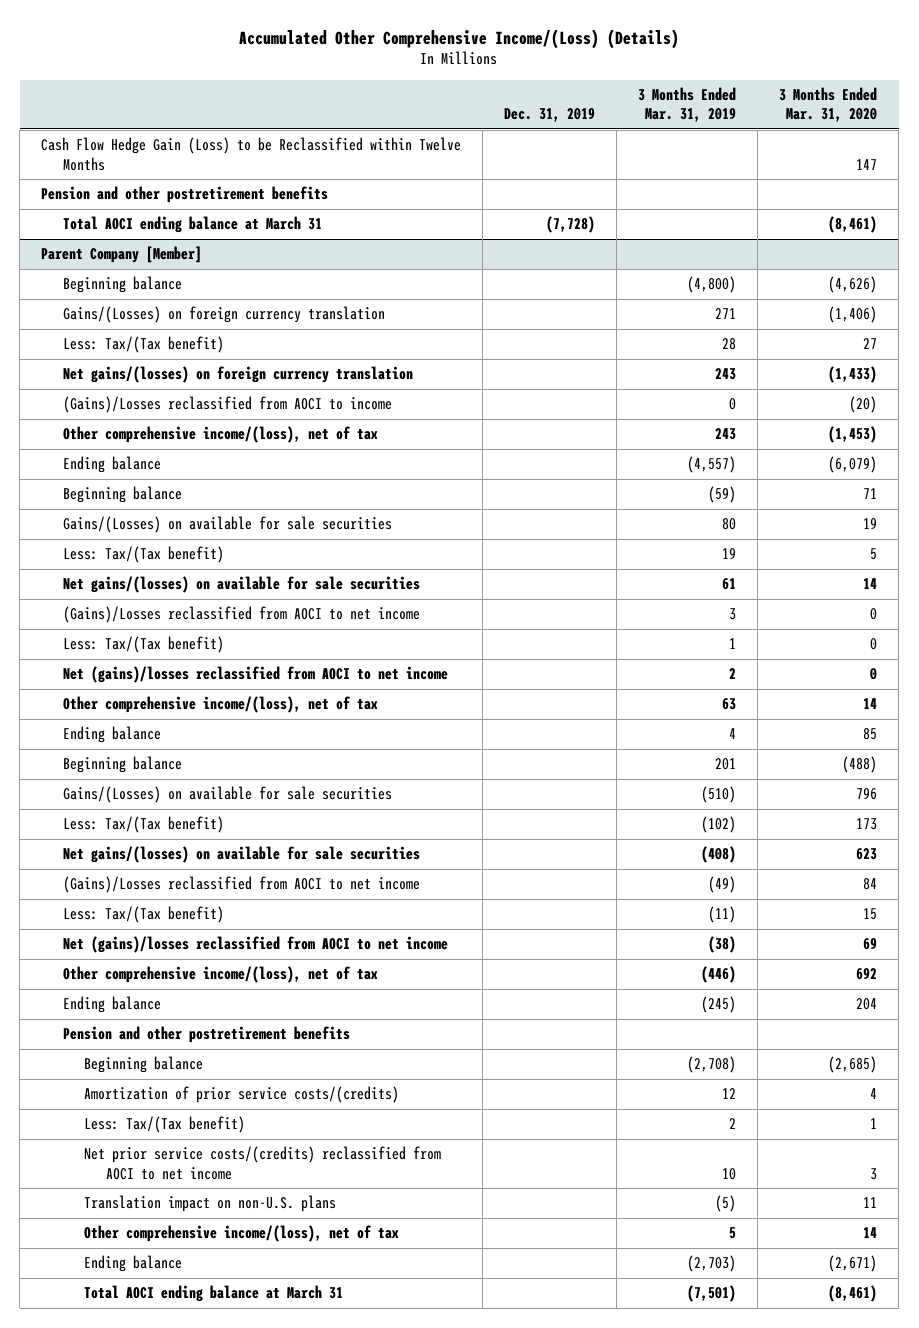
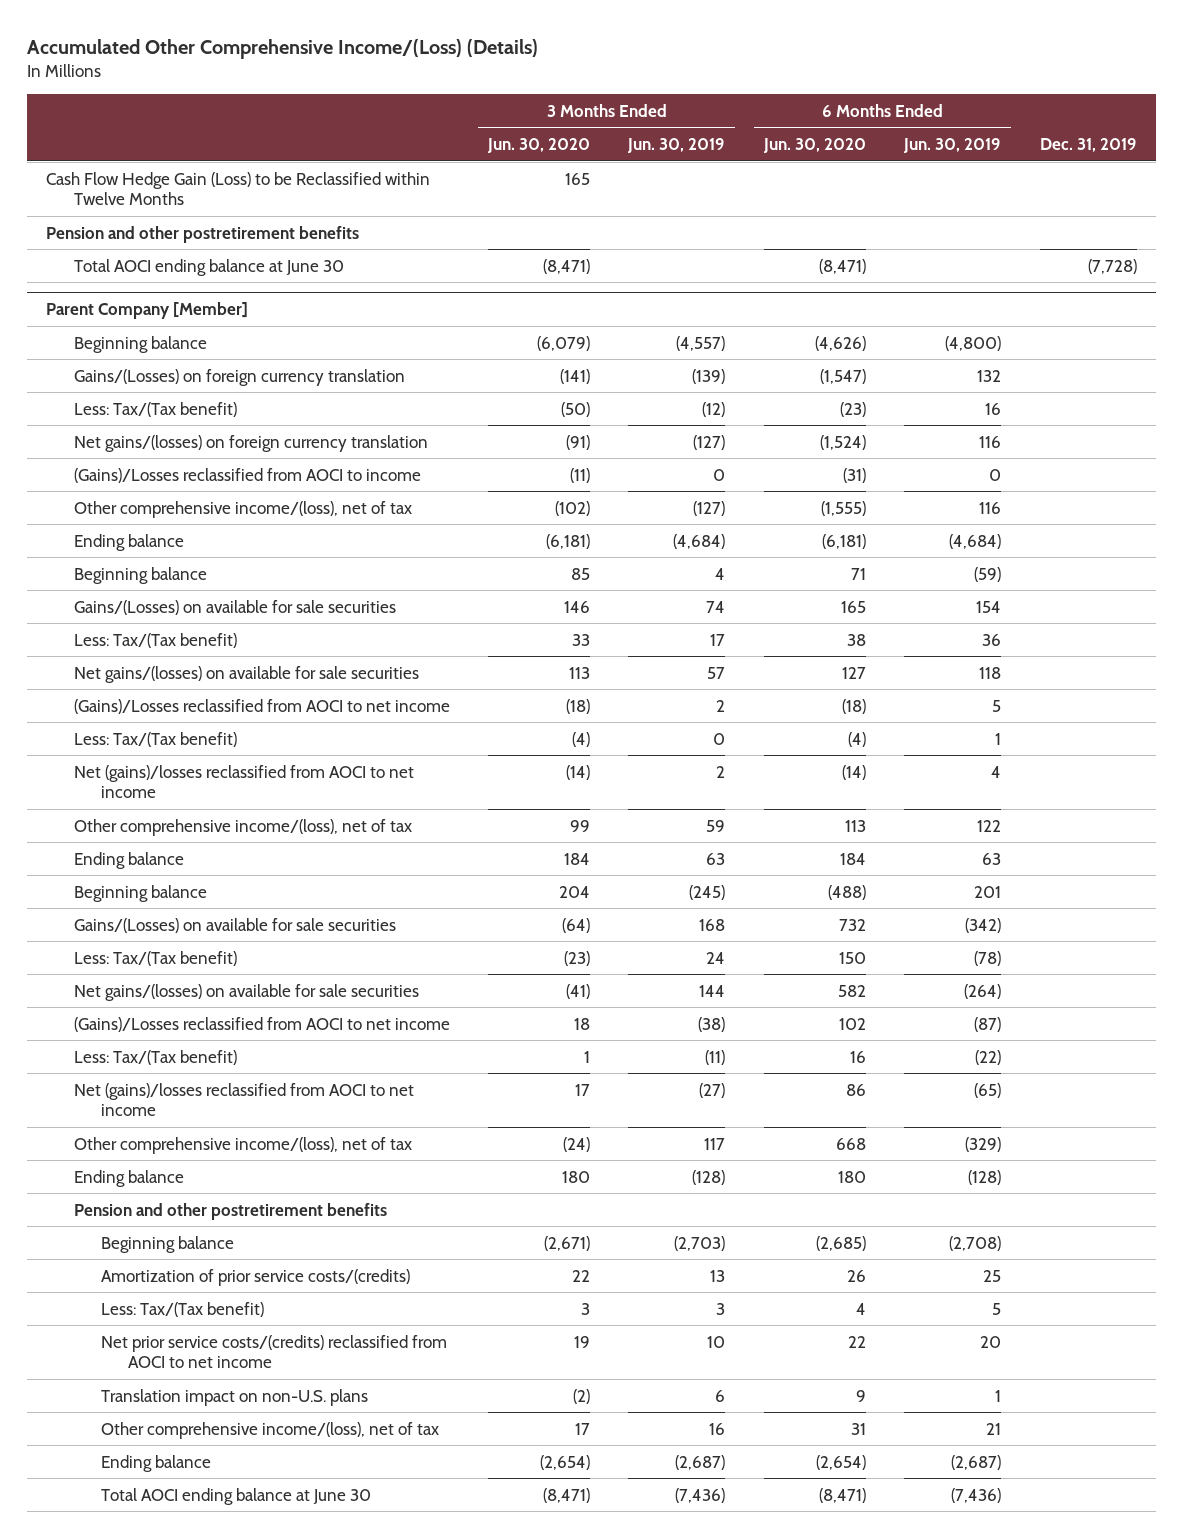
- | Dec. 31, 2019 | 3 Months Ended Mar. 31, 2019 | 3 Months Ended Mar. 31, 2020
+ | 3 Months Ended Jun. 30, 2020 | 3 Months Ended Jun. 30, 2019 | 6 Months Ended Jun. 30, 2020 | 6 Months Ended Jun. 30, 2019 | Dec. 31, 2019
- Total AOCI ending balance at March 31 | (7,728) | | (8,461)
+ Total AOCI ending balance at June 30 | (8,471) | | (8,471) | | (7,728)
@ Parent Company [Member]
- Total AOCI ending balance at March 31 | | (7,501) | (8,461)
+ Total AOCI ending balance at June 30 | (8,471) | (7,436) | (8,471) | (7,436) |

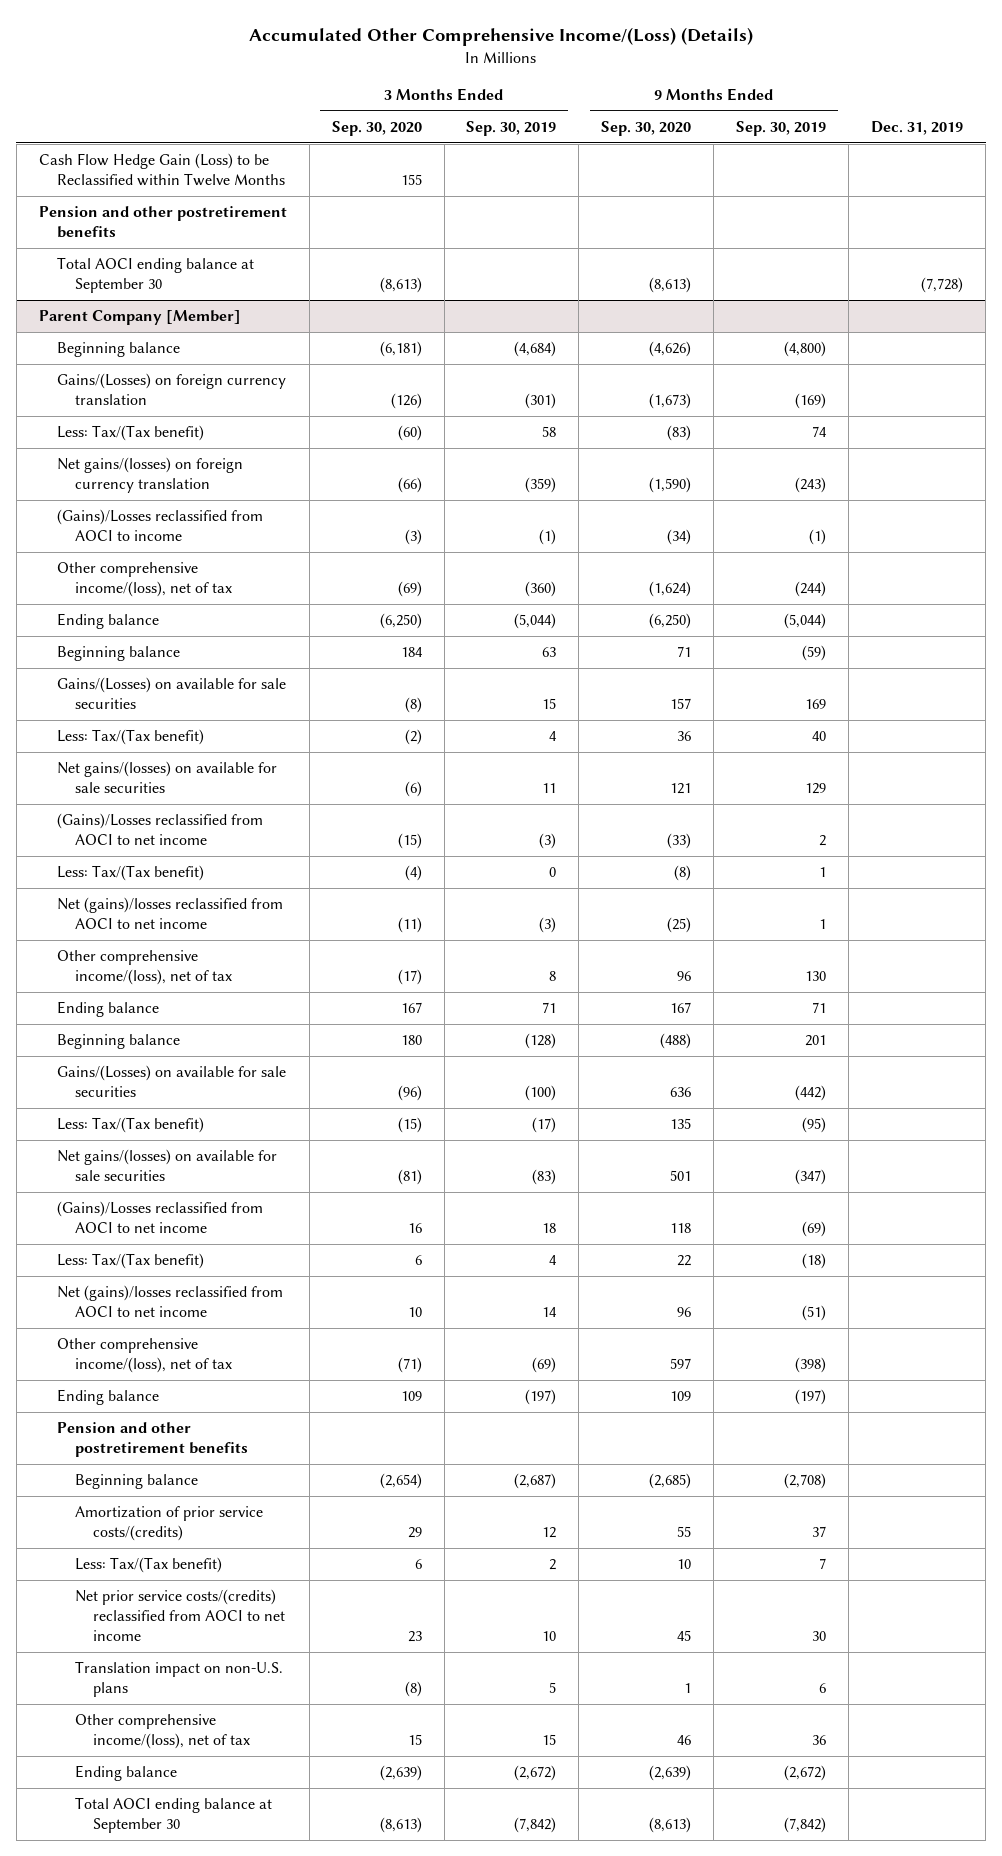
- | 3 Months Ended Jun. 30, 2020 | 3 Months Ended Jun. 30, 2019 | 6 Months Ended Jun. 30, 2020 | 6 Months Ended Jun. 30, 2019 | Dec. 31, 2019
+ | 3 Months Ended Sep. 30, 2020 | 3 Months Ended Sep. 30, 2019 | 9 Months Ended Sep. 30, 2020 | 9 Months Ended Sep. 30, 2019 | Dec. 31, 2019
- Total AOCI ending balance at June 30 | (8,471) | | (8,471) | | (7,728)
+ Total AOCI ending balance at September 30 | (8,613) | | (8,613) | | (7,728)
@ Parent Company [Member]
- Total AOCI ending balance at June 30 | (8,471) | (7,436) | (8,471) | (7,436) |
+ Total AOCI ending balance at September 30 | (8,613) | (7,842) | (8,613) | (7,842) |

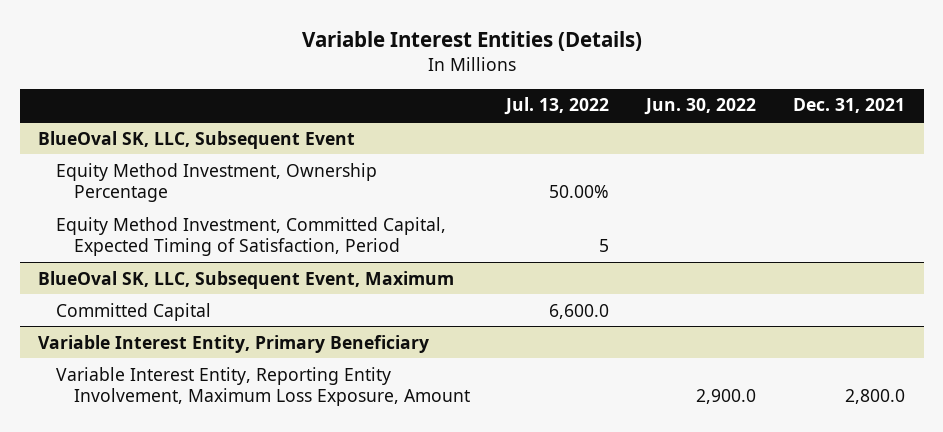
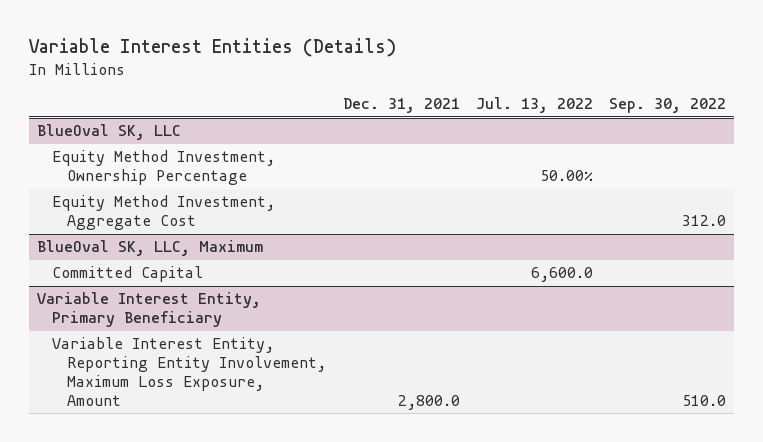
- | Jul. 13, 2022 | Jun. 30, 2022 | Dec. 31, 2021
+ | Dec. 31, 2021 | Jul. 13, 2022 | Sep. 30, 2022
- BlueOval SK, LLC, Subsequent Event
+ BlueOval SK, LLC
- Equity Method Investment, Committed Capital, Expected Timing of Satisfaction, Period | 5 | |
- BlueOval SK, LLC, Subsequent Event, Maximum
+ Equity Method Investment, Aggregate Cost | | | 312.0
+ BlueOval SK, LLC, Maximum

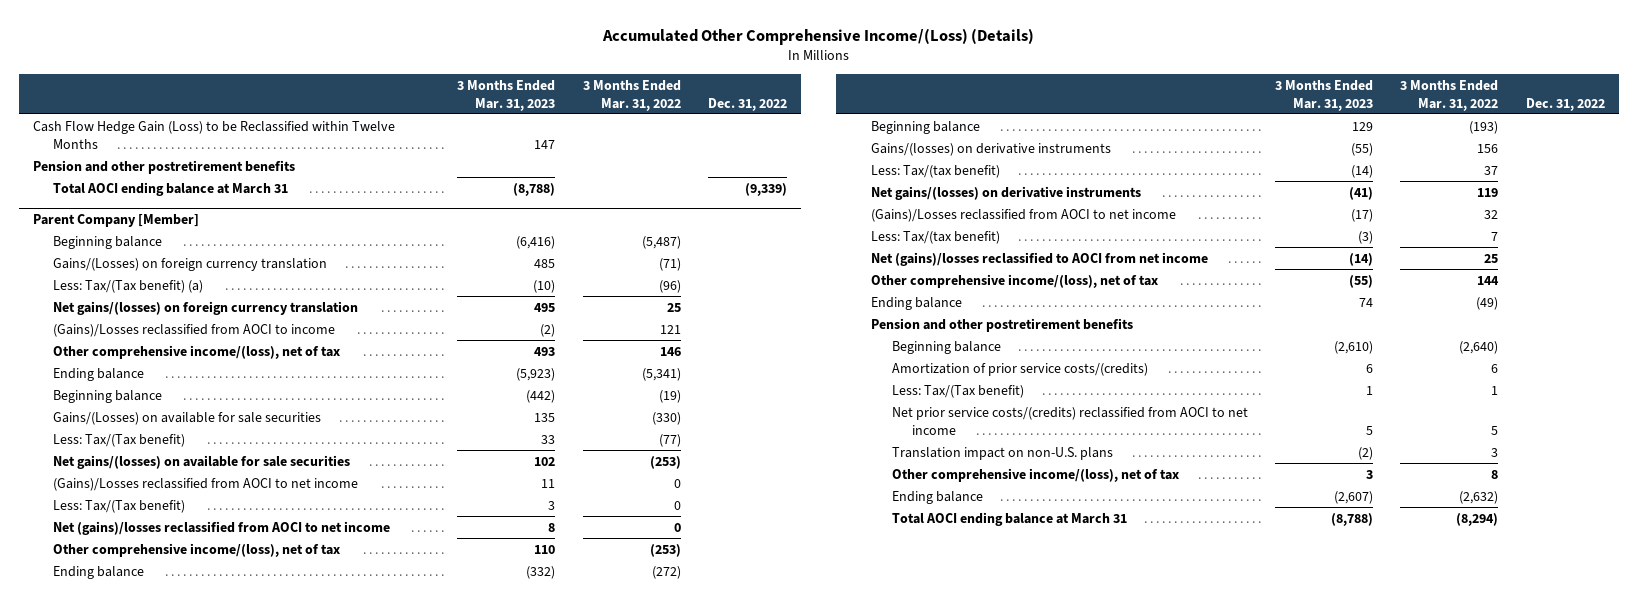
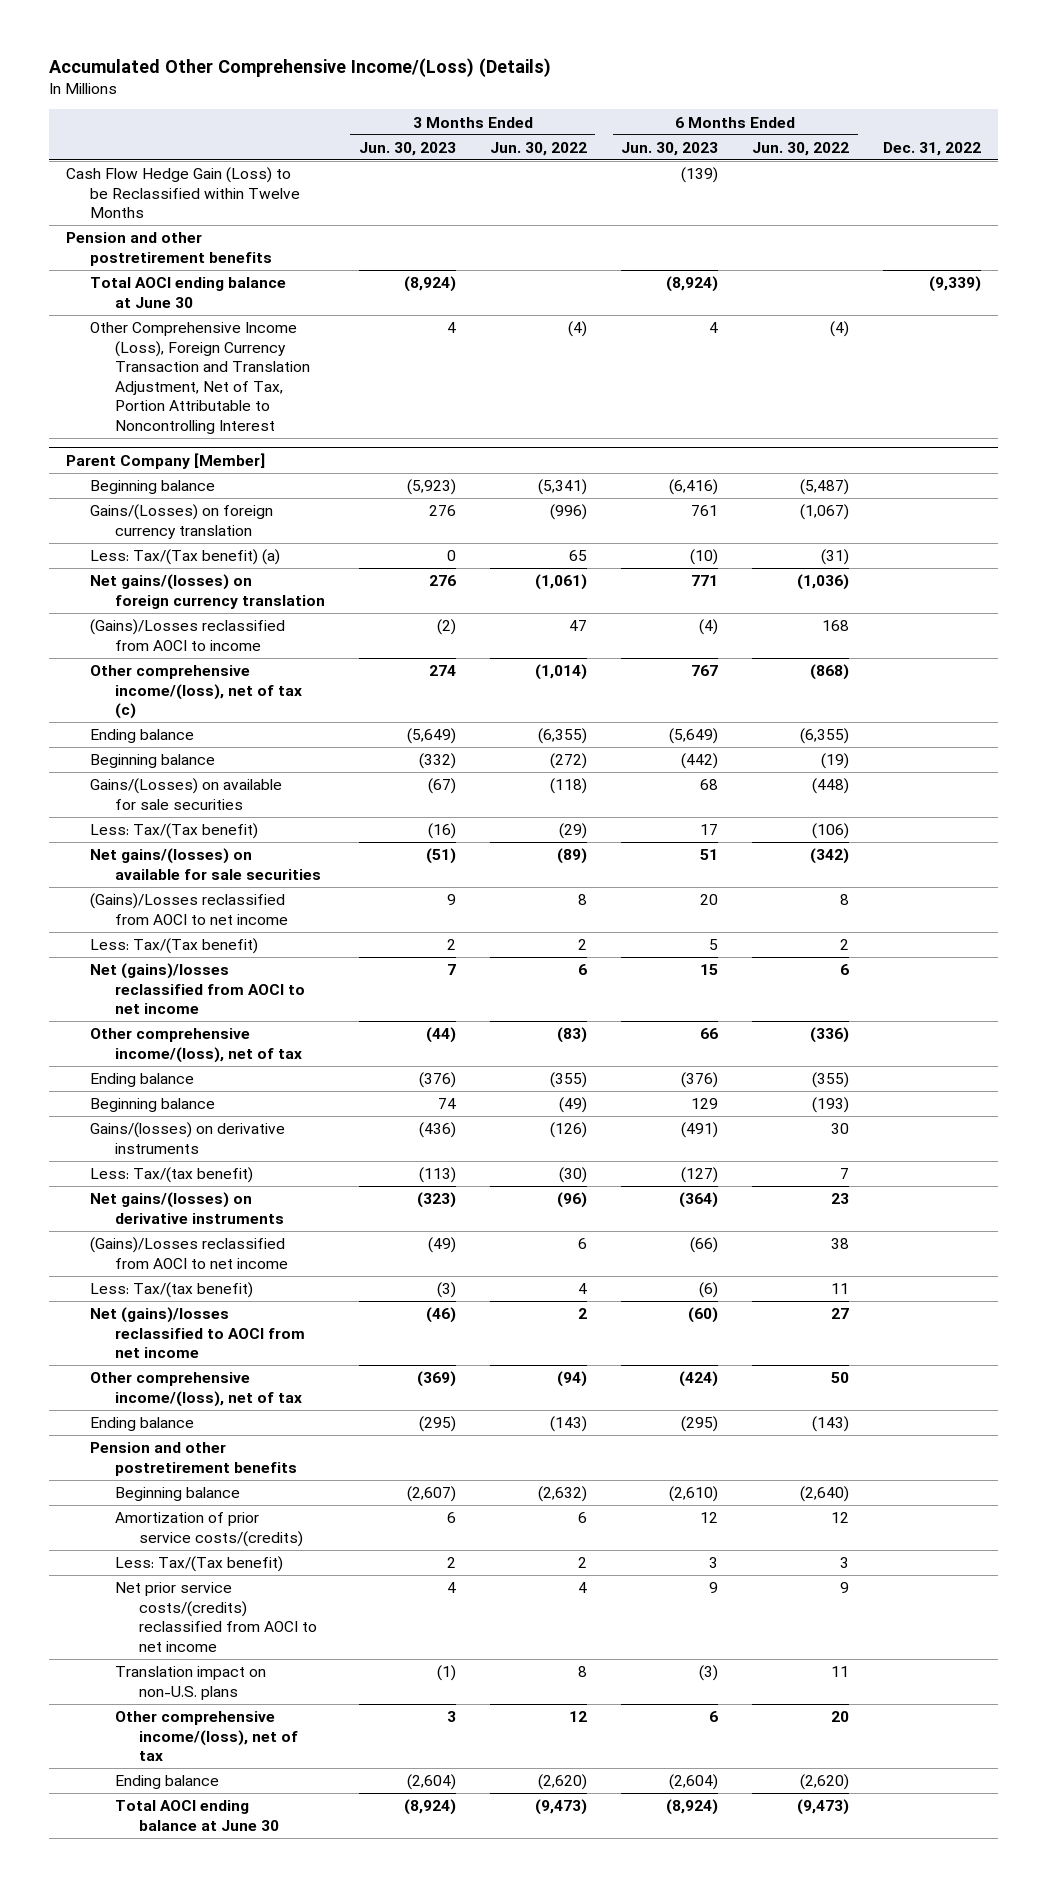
- | 3 Months Ended Mar. 31, 2023 | 3 Months Ended Mar. 31, 2022 | Dec. 31, 2022
+ | 3 Months Ended Jun. 30, 2023 | 3 Months Ended Jun. 30, 2022 | 6 Months Ended Jun. 30, 2023 | 6 Months Ended Jun. 30, 2022 | Dec. 31, 2022
- Total AOCI ending balance at March 31 | (8,788) | | (9,339)
+ Total AOCI ending balance at June 30 | (8,924) | | (8,924) | | (9,339)
+ Other Comprehensive Income (Loss), Foreign Currency Transaction and Translation Adjustment, Net of Tax, Portion Attributable to Noncontrolling Interest | 4 | (4) | 4 | (4) |
@ Parent Company [Member]
- Other comprehensive income/(loss), net of tax | 493 | 146 |
+ Other comprehensive income/(loss), net of tax (c) | 274 | (1,014) | 767 | (868) |
- Total AOCI ending balance at March 31 | (8,788) | (8,294) |
+ Total AOCI ending balance at June 30 | (8,924) | (9,473) | (8,924) | (9,473) |

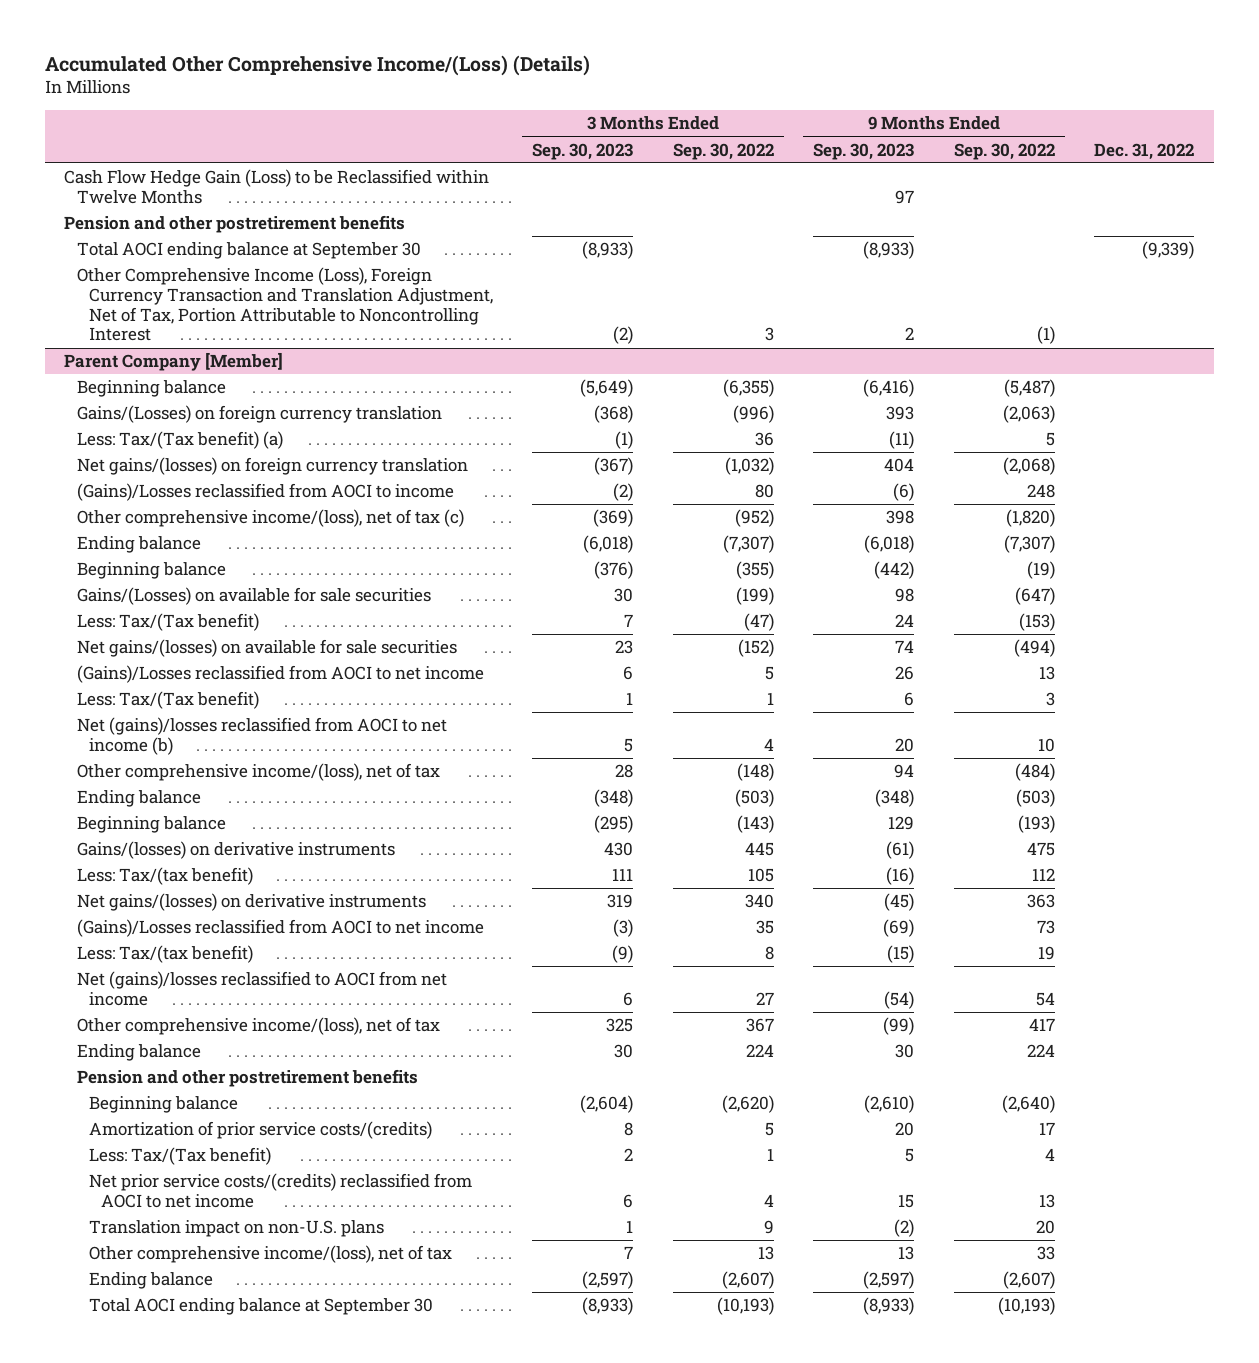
- | 3 Months Ended Jun. 30, 2023 | 3 Months Ended Jun. 30, 2022 | 6 Months Ended Jun. 30, 2023 | 6 Months Ended Jun. 30, 2022 | Dec. 31, 2022
+ | 3 Months Ended Sep. 30, 2023 | 3 Months Ended Sep. 30, 2022 | 9 Months Ended Sep. 30, 2023 | 9 Months Ended Sep. 30, 2022 | Dec. 31, 2022
- Total AOCI ending balance at June 30 | (8,924) | | (8,924) | | (9,339)
+ Total AOCI ending balance at September 30 | (8,933) | | (8,933) | | (9,339)
@ Parent Company [Member]
- Net (gains)/losses reclassified from AOCI to net income | 7 | 6 | 15 | 6 |
+ Net (gains)/losses reclassified from AOCI to net income (b) | 5 | 4 | 20 | 10 |
- Total AOCI ending balance at June 30 | (8,924) | (9,473) | (8,924) | (9,473) |
+ Total AOCI ending balance at September 30 | (8,933) | (10,193) | (8,933) | (10,193) |

